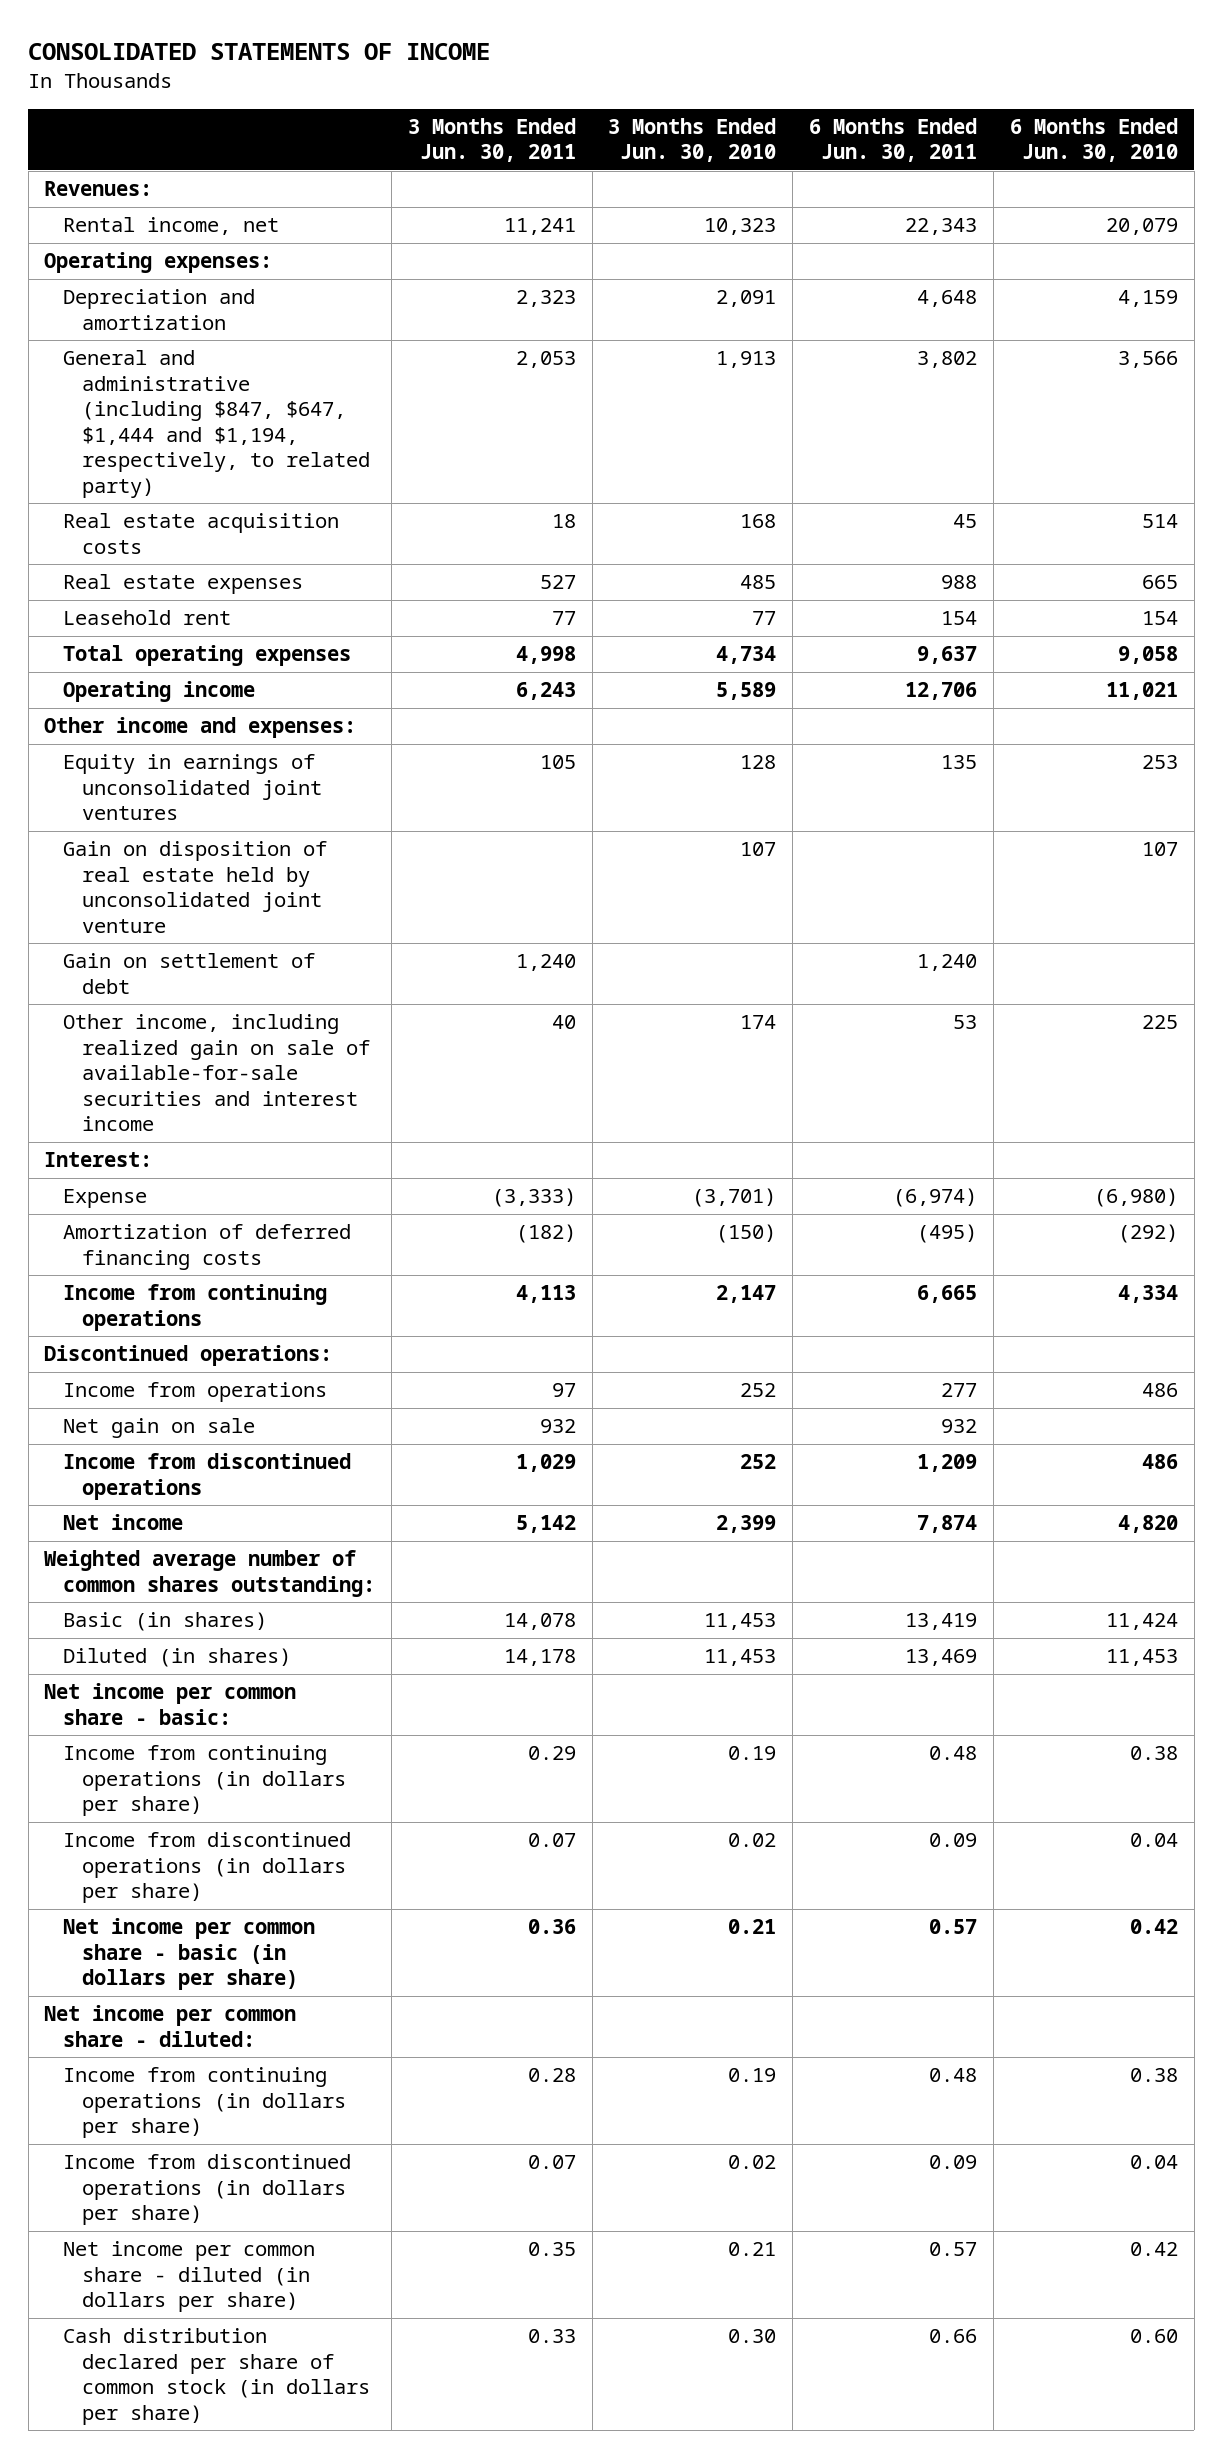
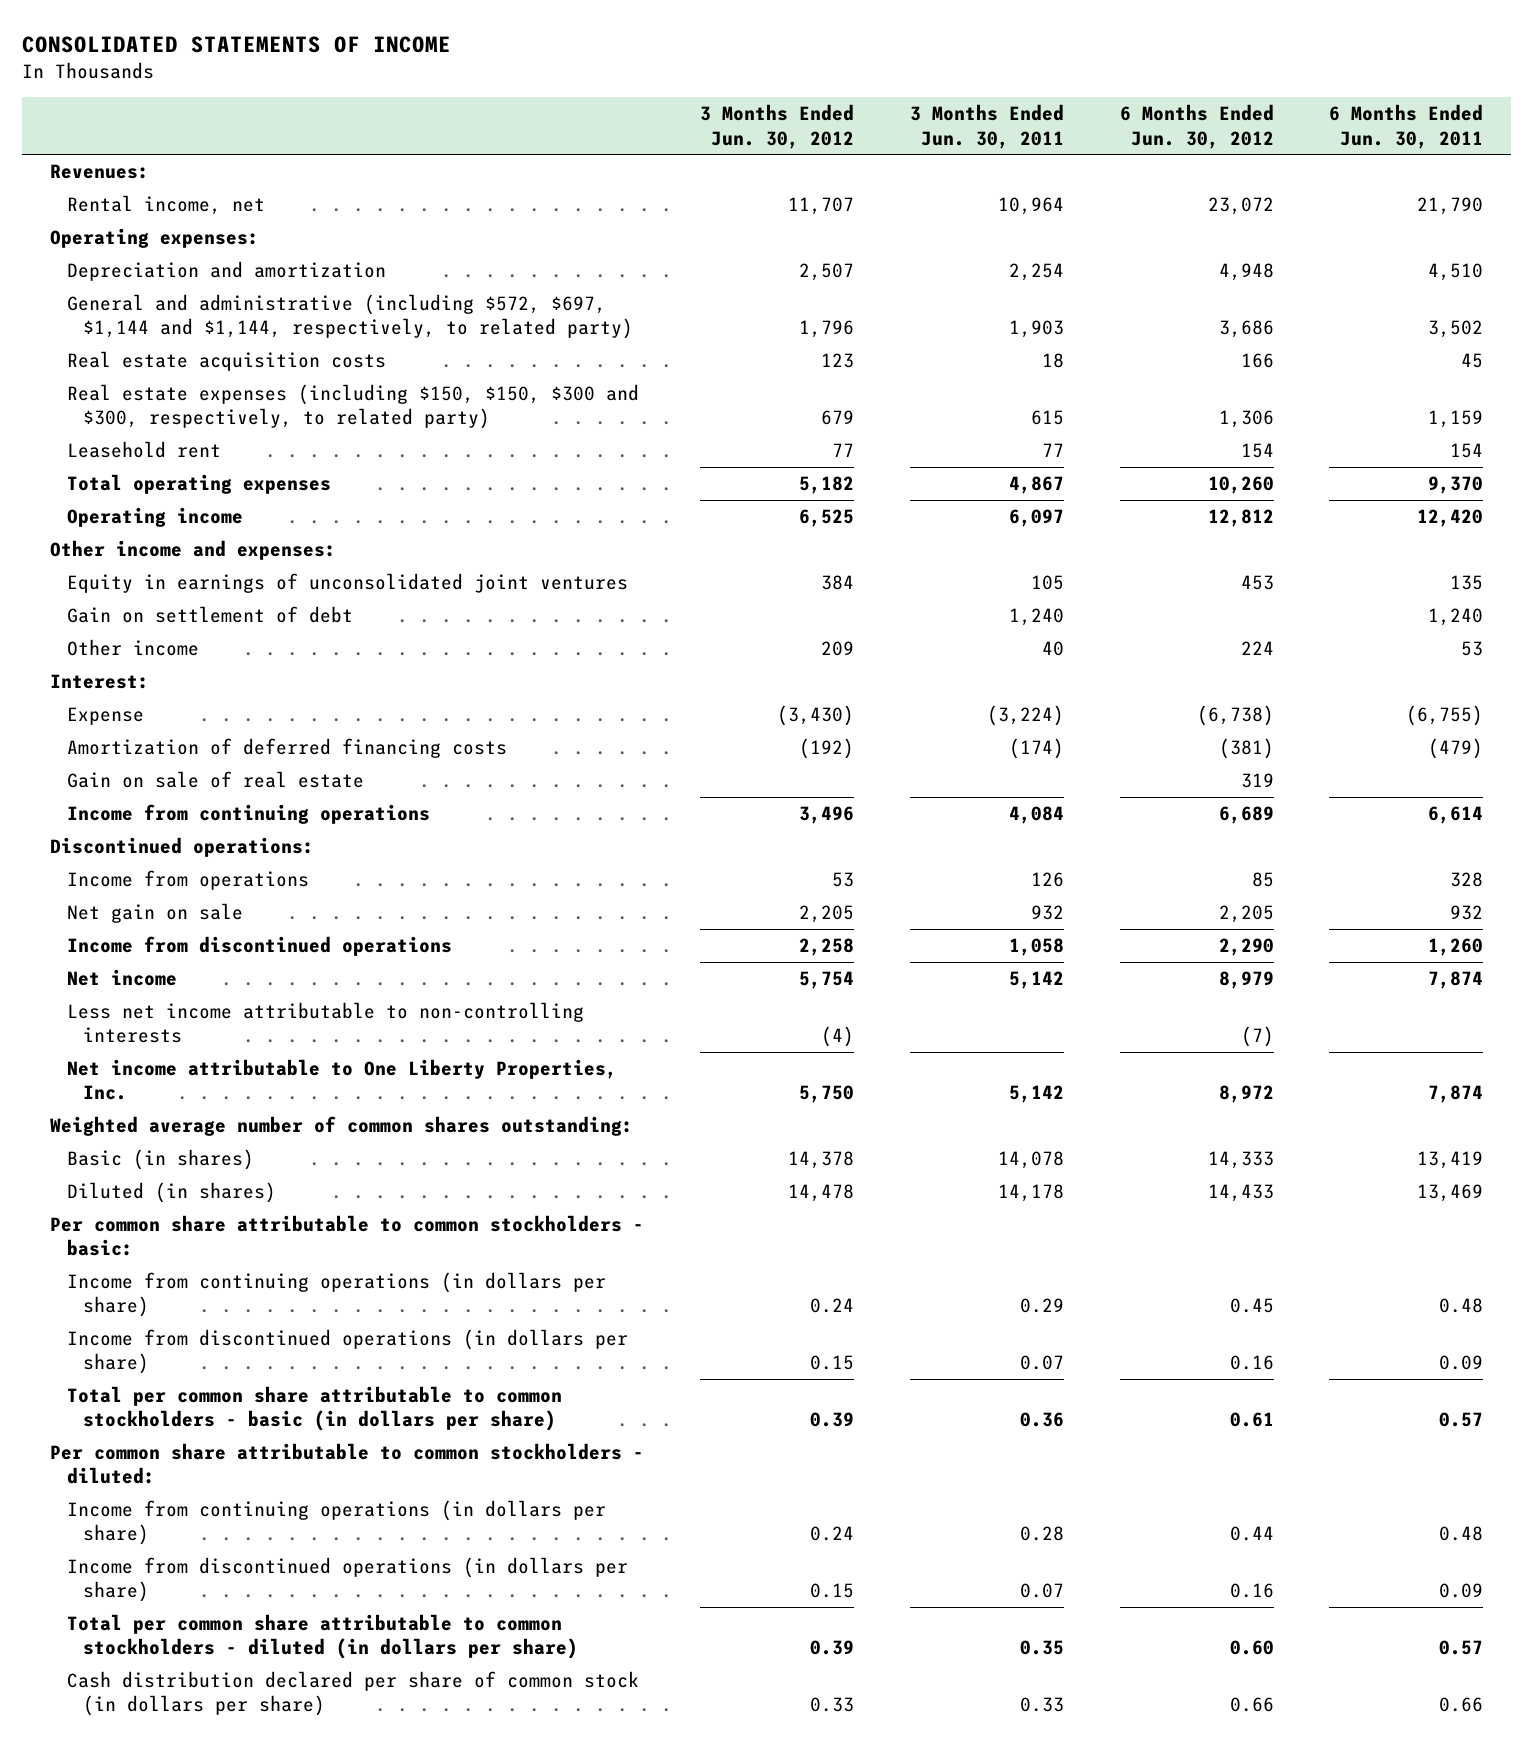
- | 3 Months Ended Jun. 30, 2011 | 3 Months Ended Jun. 30, 2010 | 6 Months Ended Jun. 30, 2011 | 6 Months Ended Jun. 30, 2010
+ | 3 Months Ended Jun. 30, 2012 | 3 Months Ended Jun. 30, 2011 | 6 Months Ended Jun. 30, 2012 | 6 Months Ended Jun. 30, 2011
- Rental income, net | 11,241 | 10,323 | 22,343 | 20,079
+ Rental income, net | 11,707 | 10,964 | 23,072 | 21,790
- Depreciation and amortization | 2,323 | 2,091 | 4,648 | 4,159
- General and administrative (including $847, $647, $1,444 and $1,194, respectively, to related party) | 2,053 | 1,913 | 3,802 | 3,566
+ Depreciation and amortization | 2,507 | 2,254 | 4,948 | 4,510
+ General and administrative (including $572, $697, $1,144 and $1,144, respectively, to related party) | 1,796 | 1,903 | 3,686 | 3,502
- Real estate expenses | 527 | 485 | 988 | 665
+ Real estate expenses (including $150, $150, $300 and $300, respectively, to related party) | 679 | 615 | 1,306 | 1,159
- Total operating expenses | 4,998 | 4,734 | 9,637 | 9,058
- Operating income | 6,243 | 5,589 | 12,706 | 11,021
+ Total operating expenses | 5,182 | 4,867 | 10,260 | 9,370
+ Operating income | 6,525 | 6,097 | 12,812 | 12,420
- Gain on disposition of real estate held by unconsolidated joint venture | | 107 | | 107
- Other income, including realized gain on sale of available-for-sale securities and interest income | 40 | 174 | 53 | 225
+ Other income | 209 | 40 | 224 | 53
- Expense | (3,333) | (3,701) | (6,974) | (6,980)
- Amortization of deferred financing costs | (182) | (150) | (495) | (292)
- Income from continuing operations | 4,113 | 2,147 | 6,665 | 4,334
+ Expense | (3,430) | (3,224) | (6,738) | (6,755)
+ Amortization of deferred financing costs | (192) | (174) | (381) | (479)
+ Gain on sale of real estate | | | 319 |
+ Income from continuing operations | 3,496 | 4,084 | 6,689 | 6,614
- Income from operations | 97 | 252 | 277 | 486
+ Income from operations | 53 | 126 | 85 | 328
- Income from discontinued operations | 1,029 | 252 | 1,209 | 486
+ Income from discontinued operations | 2,258 | 1,058 | 2,290 | 1,260
+ Less net income attributable to non-controlling interests | (4) | | (7) |
+ Net income attributable to One Liberty Properties, Inc. | 5,750 | 5,142 | 8,972 | 7,874
- Net income per common share - basic:
+ Per common share attributable to common stockholders - basic:
- Net income per common share - basic (in dollars per share) | 0.36 | 0.21 | 0.57 | 0.42
- Net income per common share - diluted:
+ Total per common share attributable to common stockholders - basic (in dollars per share) | 0.39 | 0.36 | 0.61 | 0.57
+ Per common share attributable to common stockholders - diluted:
- Net income per common share - diluted (in dollars per share) | 0.35 | 0.21 | 0.57 | 0.42
+ Total per common share attributable to common stockholders - diluted (in dollars per share) | 0.39 | 0.35 | 0.60 | 0.57

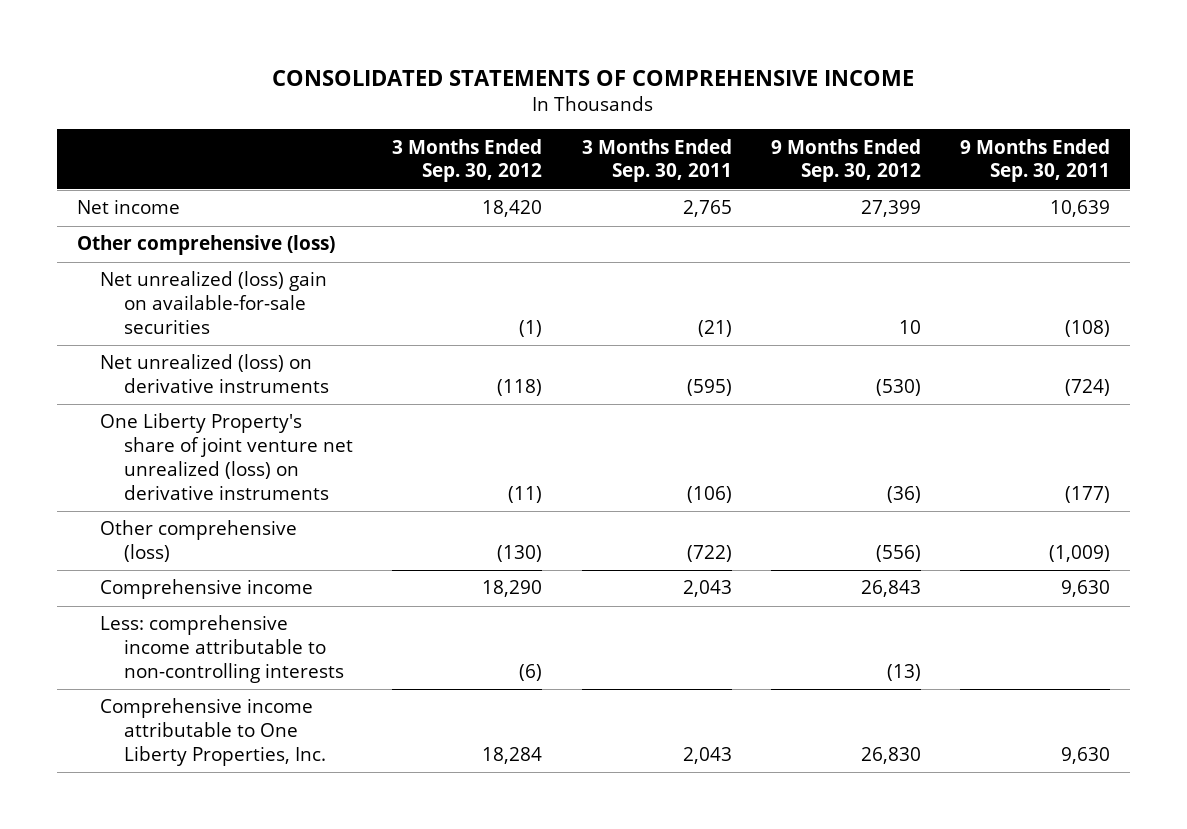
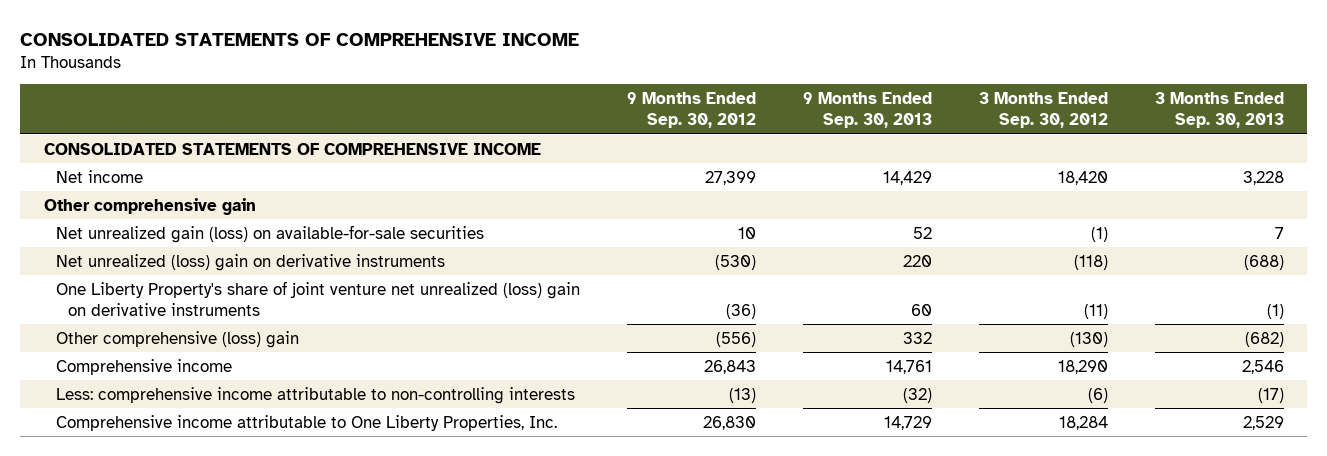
- | 3 Months Ended Sep. 30, 2012 | 3 Months Ended Sep. 30, 2011 | 9 Months Ended Sep. 30, 2012 | 9 Months Ended Sep. 30, 2011
+ | 9 Months Ended Sep. 30, 2012 | 9 Months Ended Sep. 30, 2013 | 3 Months Ended Sep. 30, 2012 | 3 Months Ended Sep. 30, 2013
+ CONSOLIDATED STATEMENTS OF COMPREHENSIVE INCOME
- Other comprehensive (loss)
- Net unrealized (loss) gain on available-for-sale securities | (1) | (21) | 10 | (108)
- Net unrealized (loss) on derivative instruments | (118) | (595) | (530) | (724)
- One Liberty Property's share of joint venture net unrealized (loss) on derivative instruments | (11) | (106) | (36) | (177)
- Other comprehensive (loss) | (130) | (722) | (556) | (1,009)
+ Other comprehensive gain
+ Net unrealized gain (loss) on available-for-sale securities | 10 | 52 | (1) | 7
+ Net unrealized (loss) gain on derivative instruments | (530) | 220 | (118) | (688)
+ One Liberty Property's share of joint venture net unrealized (loss) gain on derivative instruments | (36) | 60 | (11) | (1)
+ Other comprehensive (loss) gain | (556) | 332 | (130) | (682)

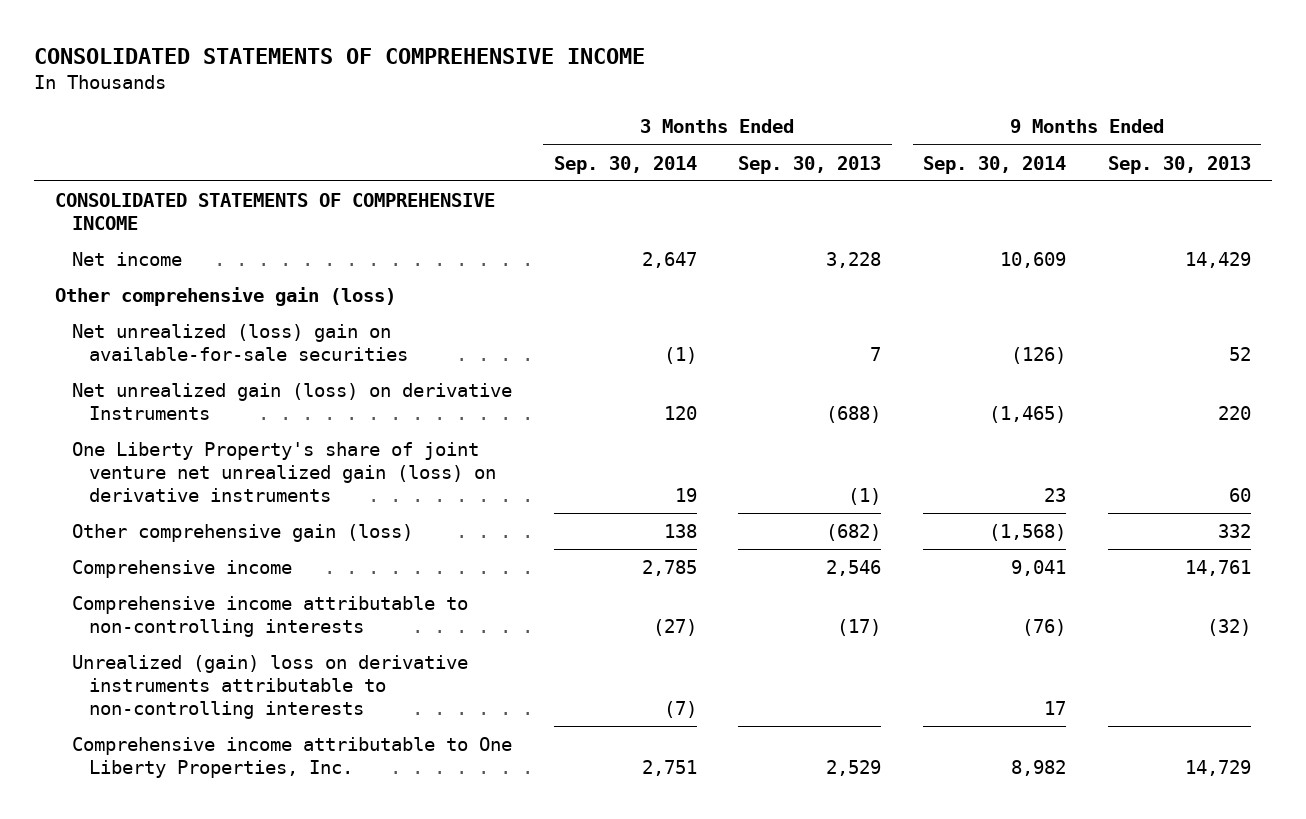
- | 9 Months Ended Sep. 30, 2012 | 9 Months Ended Sep. 30, 2013 | 3 Months Ended Sep. 30, 2012 | 3 Months Ended Sep. 30, 2013
+ | 3 Months Ended Sep. 30, 2014 | 3 Months Ended Sep. 30, 2013 | 9 Months Ended Sep. 30, 2014 | 9 Months Ended Sep. 30, 2013
- Other comprehensive gain
- Net unrealized gain (loss) on available-for-sale securities | 10 | 52 | (1) | 7
- Net unrealized (loss) gain on derivative instruments | (530) | 220 | (118) | (688)
- One Liberty Property's share of joint venture net unrealized (loss) gain on derivative instruments | (36) | 60 | (11) | (1)
- Other comprehensive (loss) gain | (556) | 332 | (130) | (682)
+ Other comprehensive gain (loss)
+ Net unrealized (loss) gain on available-for-sale securities | (1) | 7 | (126) | 52
+ Net unrealized gain (loss) on derivative Instruments | 120 | (688) | (1,465) | 220
+ One Liberty Property's share of joint venture net unrealized gain (loss) on derivative instruments | 19 | (1) | 23 | 60
+ Other comprehensive gain (loss) | 138 | (682) | (1,568) | 332
- Less: comprehensive income attributable to non-controlling interests | (13) | (32) | (6) | (17)
+ Comprehensive income attributable to non-controlling interests | (27) | (17) | (76) | (32)
+ Unrealized (gain) loss on derivative instruments attributable to non-controlling interests | (7) | | 17 |

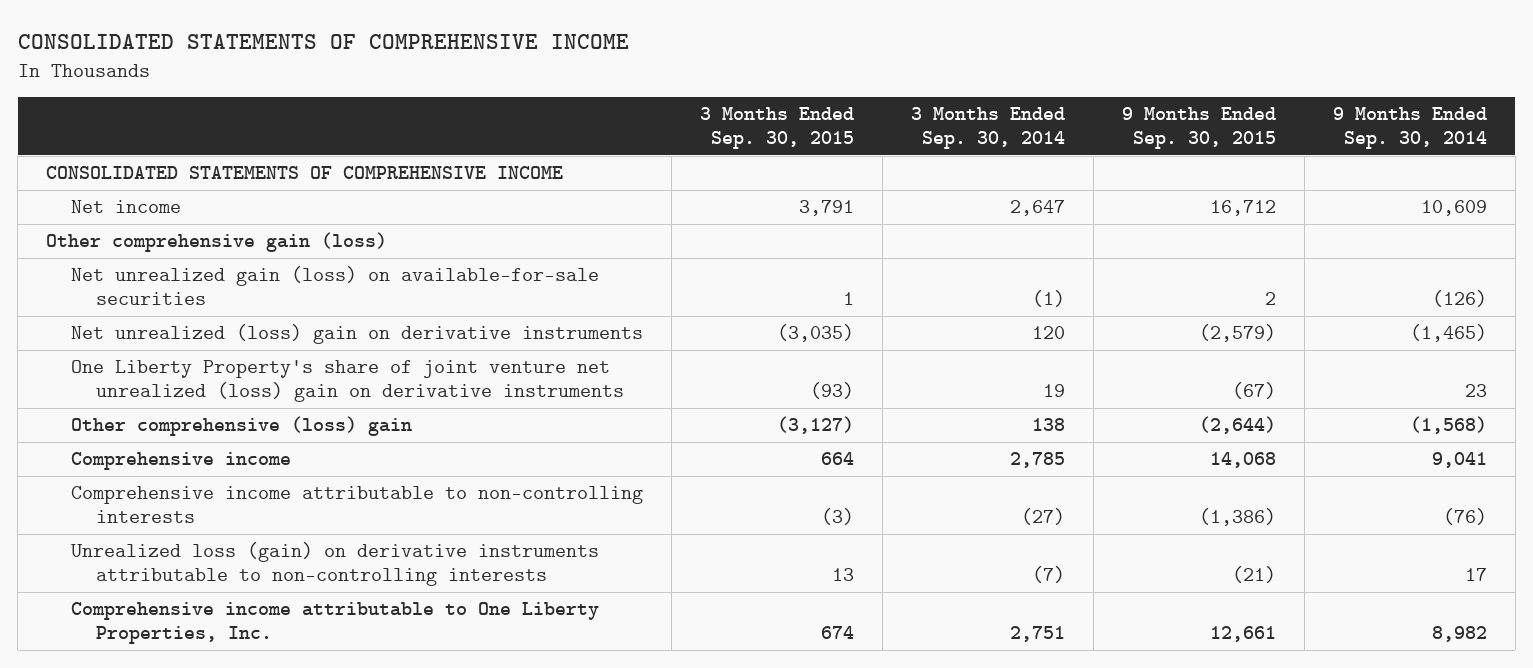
- | 3 Months Ended Sep. 30, 2014 | 3 Months Ended Sep. 30, 2013 | 9 Months Ended Sep. 30, 2014 | 9 Months Ended Sep. 30, 2013
+ | 3 Months Ended Sep. 30, 2015 | 3 Months Ended Sep. 30, 2014 | 9 Months Ended Sep. 30, 2015 | 9 Months Ended Sep. 30, 2014
- Net unrealized (loss) gain on available-for-sale securities | (1) | 7 | (126) | 52
- Net unrealized gain (loss) on derivative Instruments | 120 | (688) | (1,465) | 220
- One Liberty Property's share of joint venture net unrealized gain (loss) on derivative instruments | 19 | (1) | 23 | 60
- Other comprehensive gain (loss) | 138 | (682) | (1,568) | 332
+ Net unrealized gain (loss) on available-for-sale securities | 1 | (1) | 2 | (126)
+ Net unrealized (loss) gain on derivative instruments | (3,035) | 120 | (2,579) | (1,465)
+ One Liberty Property's share of joint venture net unrealized (loss) gain on derivative instruments | (93) | 19 | (67) | 23
+ Other comprehensive (loss) gain | (3,127) | 138 | (2,644) | (1,568)
- Unrealized (gain) loss on derivative instruments attributable to non-controlling interests | (7) | | 17 |
+ Unrealized loss (gain) on derivative instruments attributable to non-controlling interests | 13 | (7) | (21) | 17

